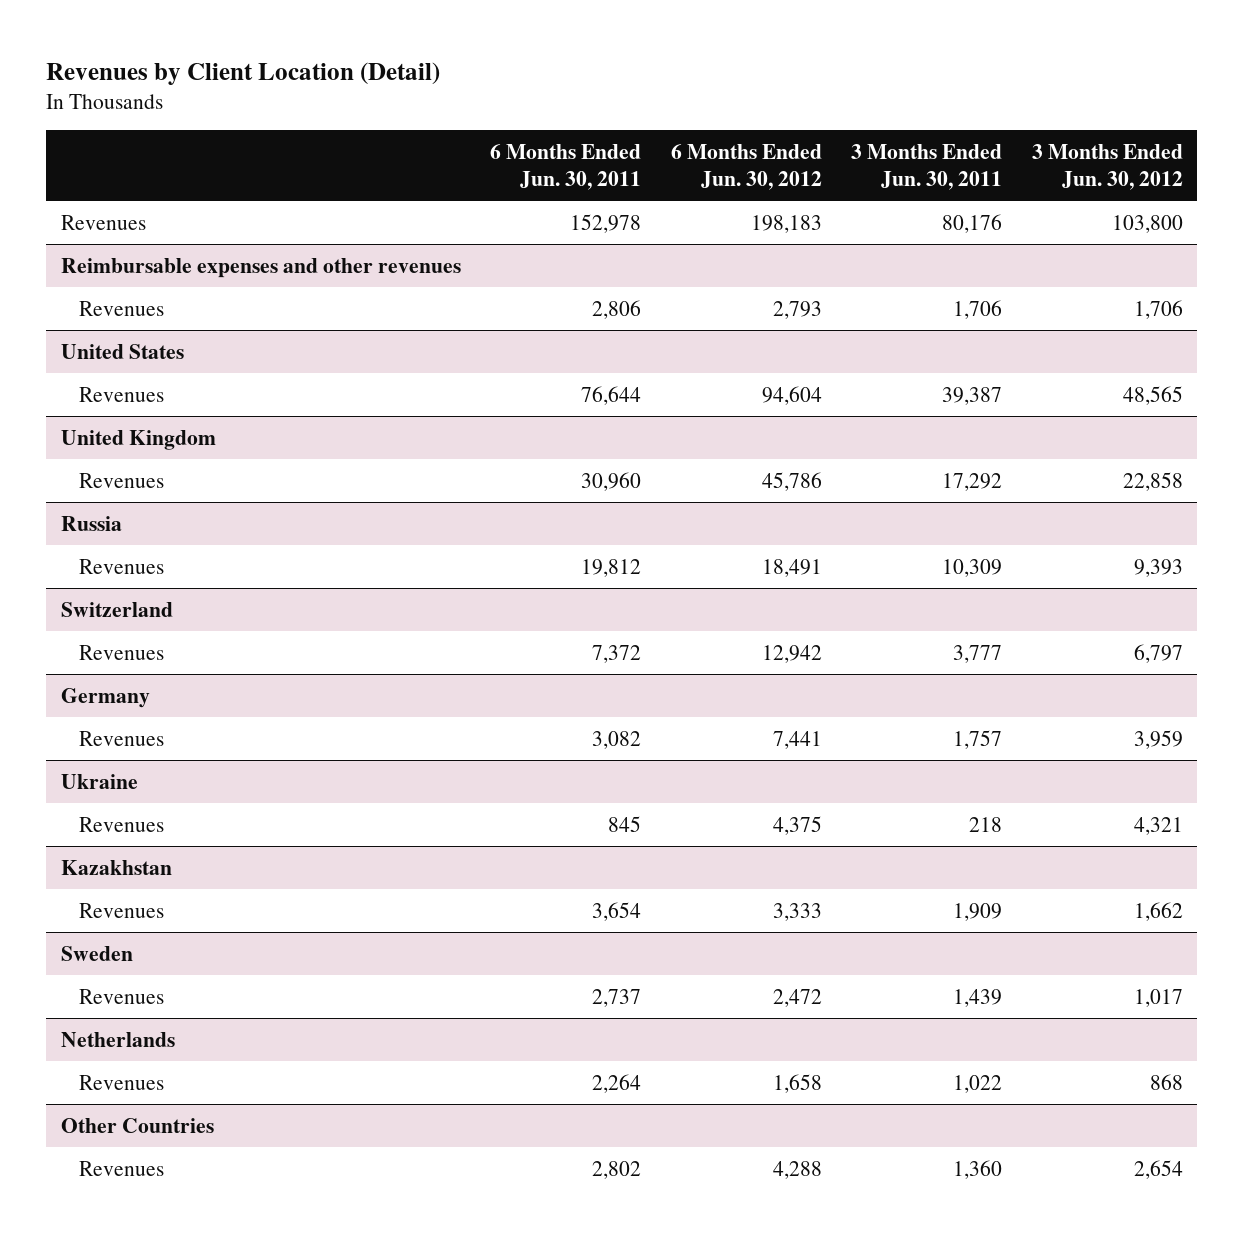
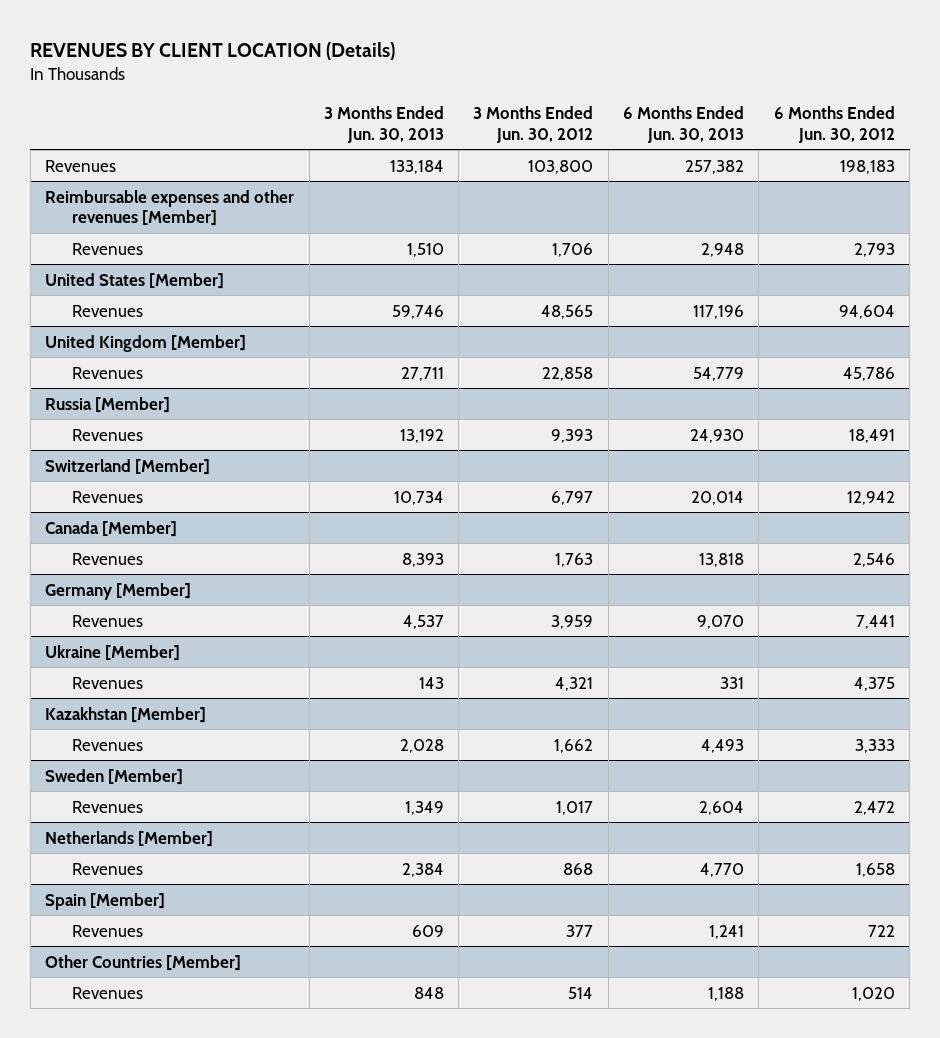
- Revenues by Client Location (Detail)
+ REVENUES BY CLIENT LOCATION (Details)
- | 6 Months Ended Jun. 30, 2011 | 6 Months Ended Jun. 30, 2012 | 3 Months Ended Jun. 30, 2011 | 3 Months Ended Jun. 30, 2012
+ | 3 Months Ended Jun. 30, 2013 | 3 Months Ended Jun. 30, 2012 | 6 Months Ended Jun. 30, 2013 | 6 Months Ended Jun. 30, 2012
- Reimbursable expenses and other revenues
+ Reimbursable expenses and other revenues [Member]
- United States
+ United States [Member]
- United Kingdom
+ United Kingdom [Member]
- Russia
+ Russia [Member]
- Switzerland
+ Switzerland [Member]
- Germany
+ Canada [Member]
+ Revenues | 8,393 | 1,763 | 13,818 | 2,546
+ Germany [Member]
- Ukraine
+ Ukraine [Member]
- Kazakhstan
+ Kazakhstan [Member]
- Sweden
+ Sweden [Member]
- Netherlands
+ Netherlands [Member]
- Other Countries
- Revenues | 2,802 | 4,288 | 1,360 | 2,654
+ Spain [Member]
+ Revenues | 609 | 377 | 1,241 | 722
+ Other Countries [Member]
+ Revenues | 848 | 514 | 1,188 | 1,020

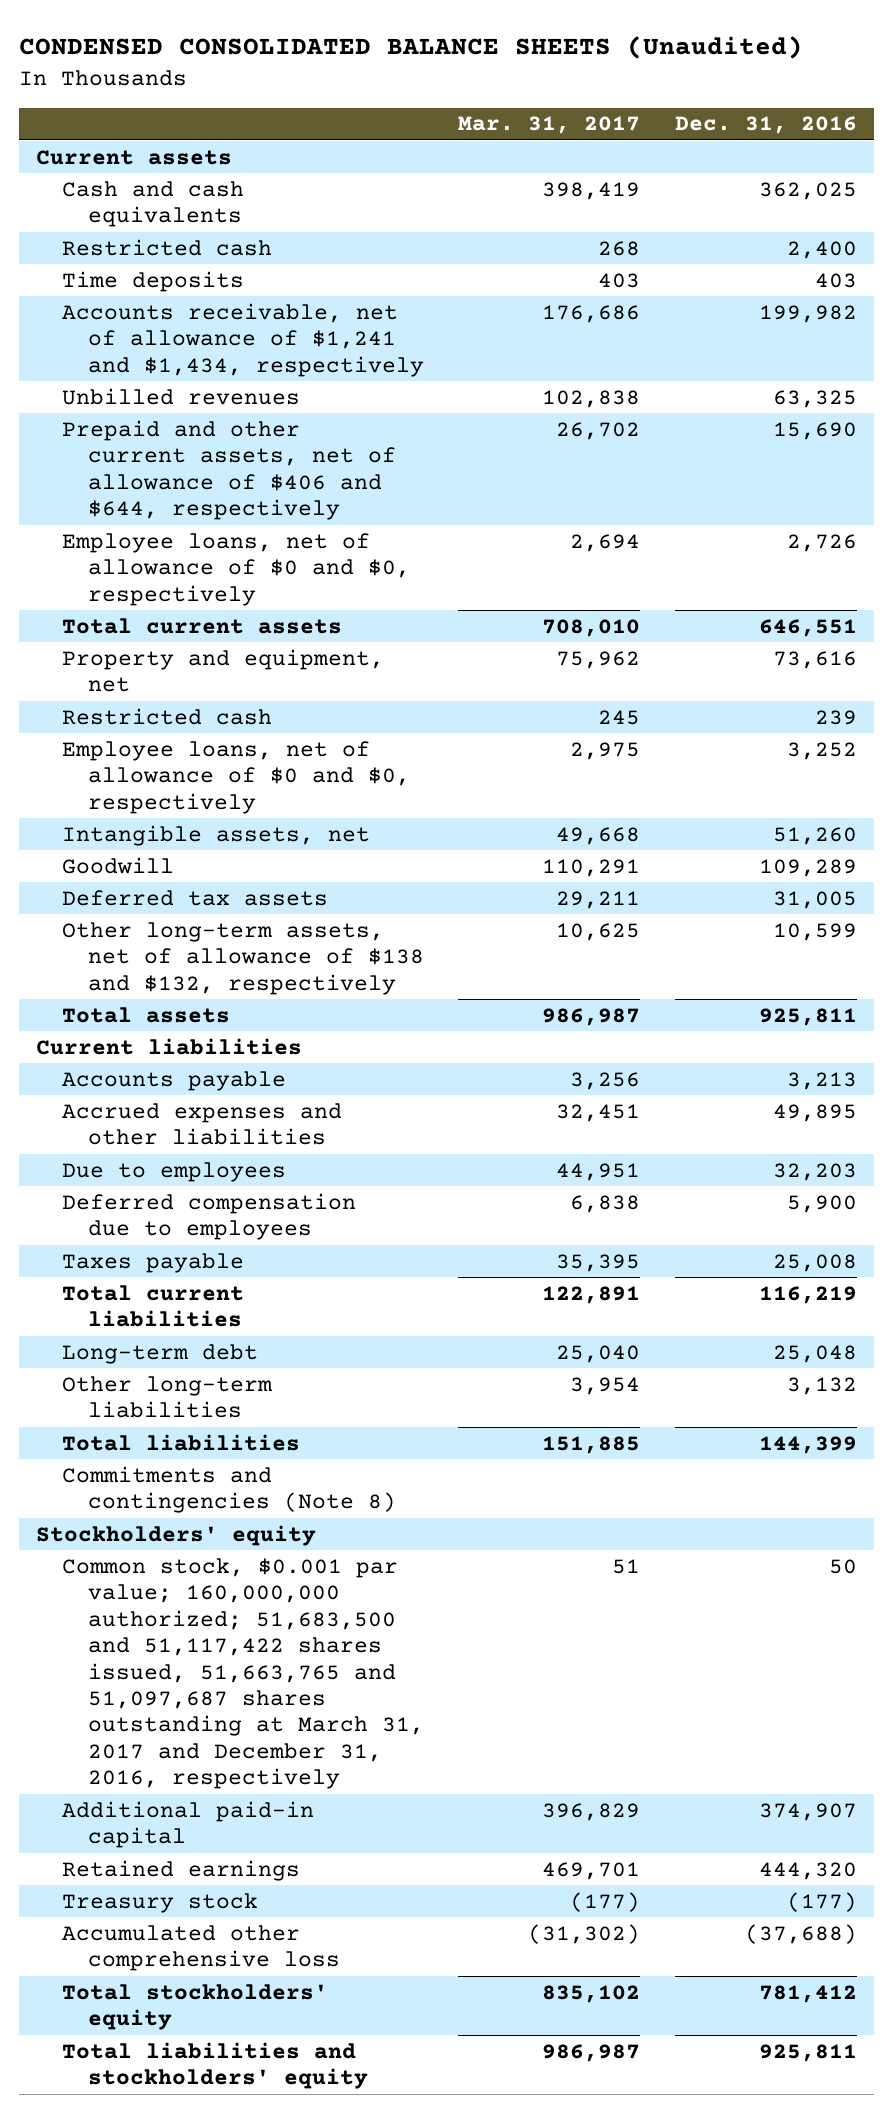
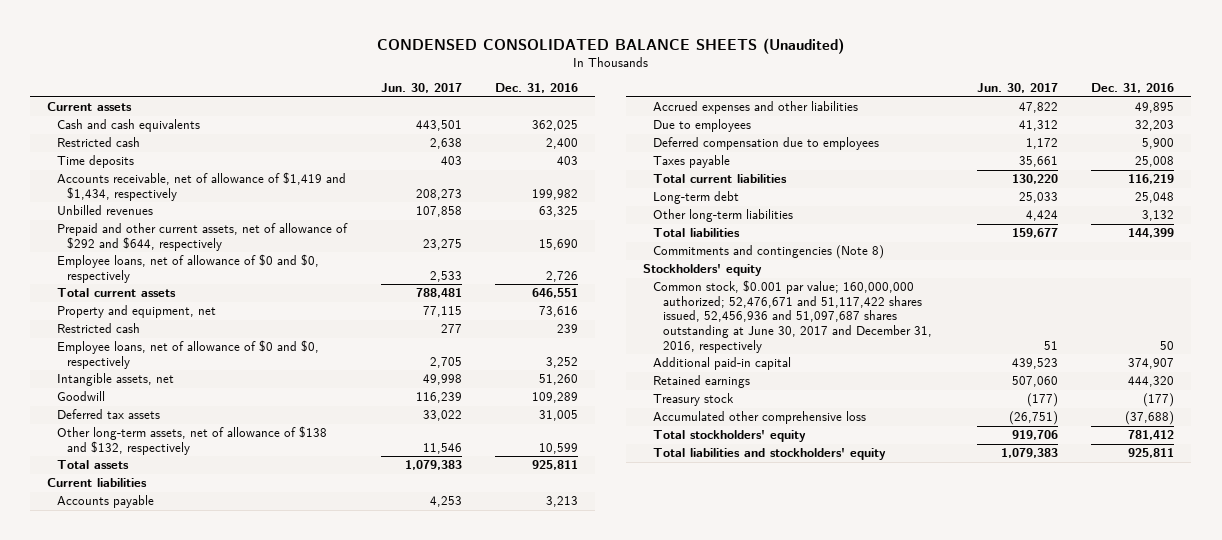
- | Mar. 31, 2017 | Dec. 31, 2016
+ | Jun. 30, 2017 | Dec. 31, 2016
- Accounts receivable, net of allowance of $1,241 and $1,434, respectively | 176,686 | 199,982
+ Accounts receivable, net of allowance of $1,419 and $1,434, respectively | 208,273 | 199,982
- Prepaid and other current assets, net of allowance of $406 and $644, respectively | 26,702 | 15,690
+ Prepaid and other current assets, net of allowance of $292 and $644, respectively | 23,275 | 15,690
- Common stock, $0.001 par value; 160,000,000 authorized; 51,683,500 and 51,117,422 shares issued, 51,663,765 and 51,097,687 shares outstanding at March 31, 2017 and December 31, 2016, respectively | 51 | 50
+ Common stock, $0.001 par value; 160,000,000 authorized; 52,476,671 and 51,117,422 shares issued, 52,456,936 and 51,097,687 shares outstanding at June 30, 2017 and December 31, 2016, respectively | 51 | 50

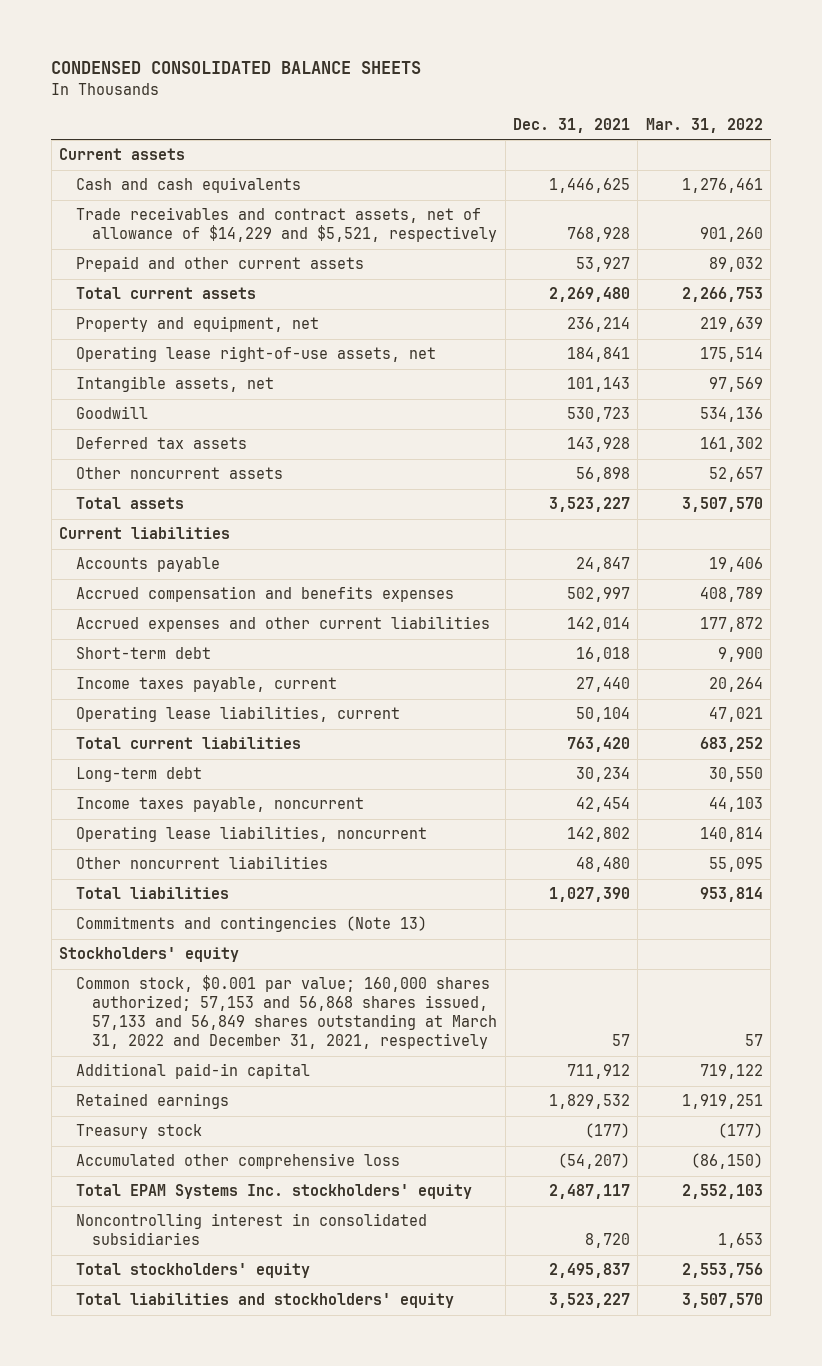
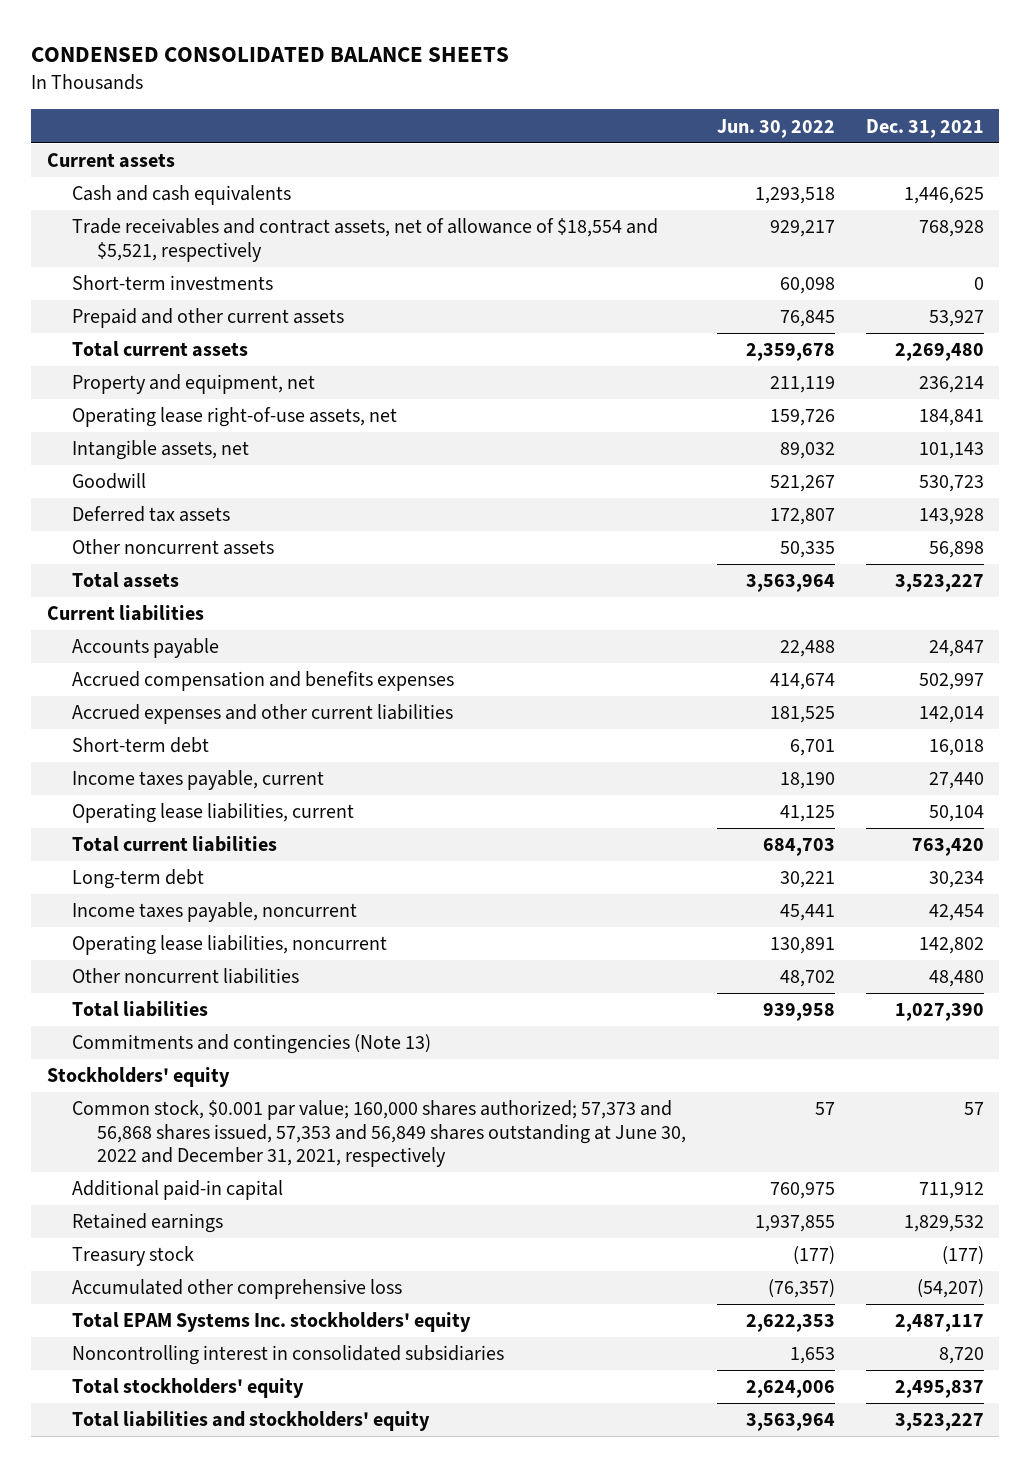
- | Dec. 31, 2021 | Mar. 31, 2022
+ | Jun. 30, 2022 | Dec. 31, 2021
- Trade receivables and contract assets, net of allowance of $14,229 and $5,521, respectively | 768,928 | 901,260
+ Trade receivables and contract assets, net of allowance of $18,554 and $5,521, respectively | 929,217 | 768,928
+ Short-term investments | 60,098 | 0
- Common stock, $0.001 par value; 160,000 shares authorized; 57,153 and 56,868 shares issued, 57,133 and 56,849 shares outstanding at March 31, 2022 and December 31, 2021, respectively | 57 | 57
+ Common stock, $0.001 par value; 160,000 shares authorized; 57,373 and 56,868 shares issued, 57,353 and 56,849 shares outstanding at June 30, 2022 and December 31, 2021, respectively | 57 | 57

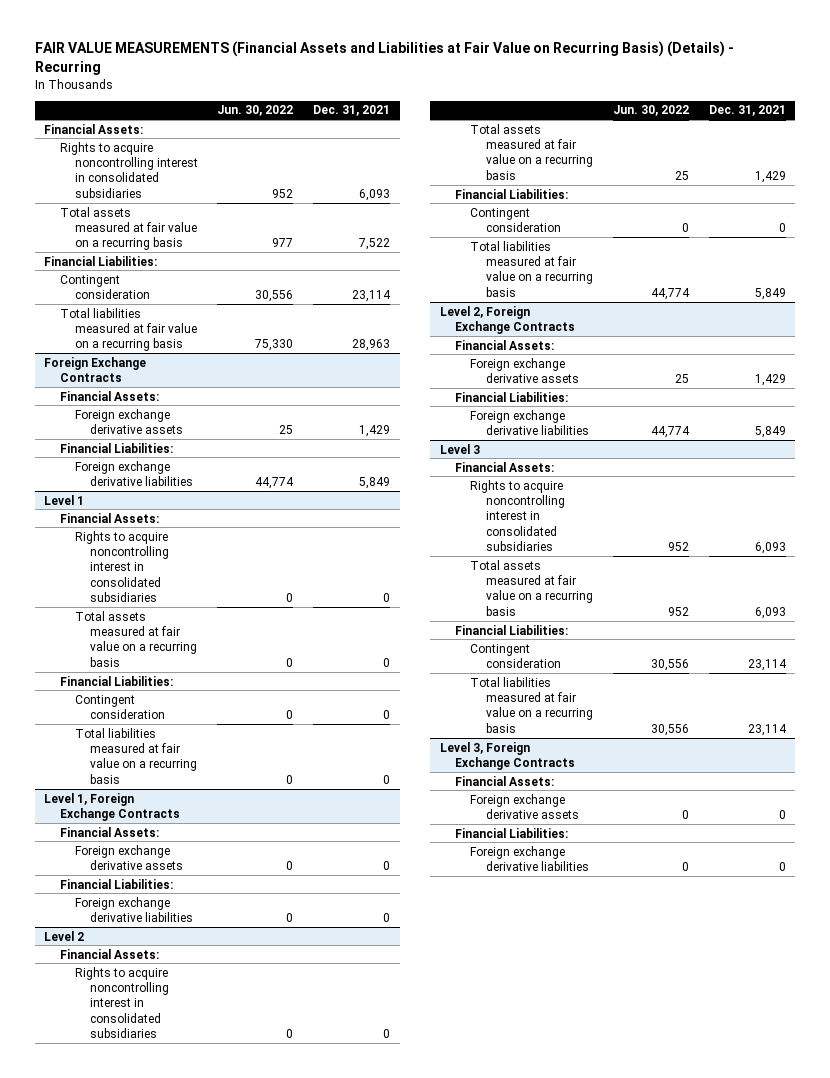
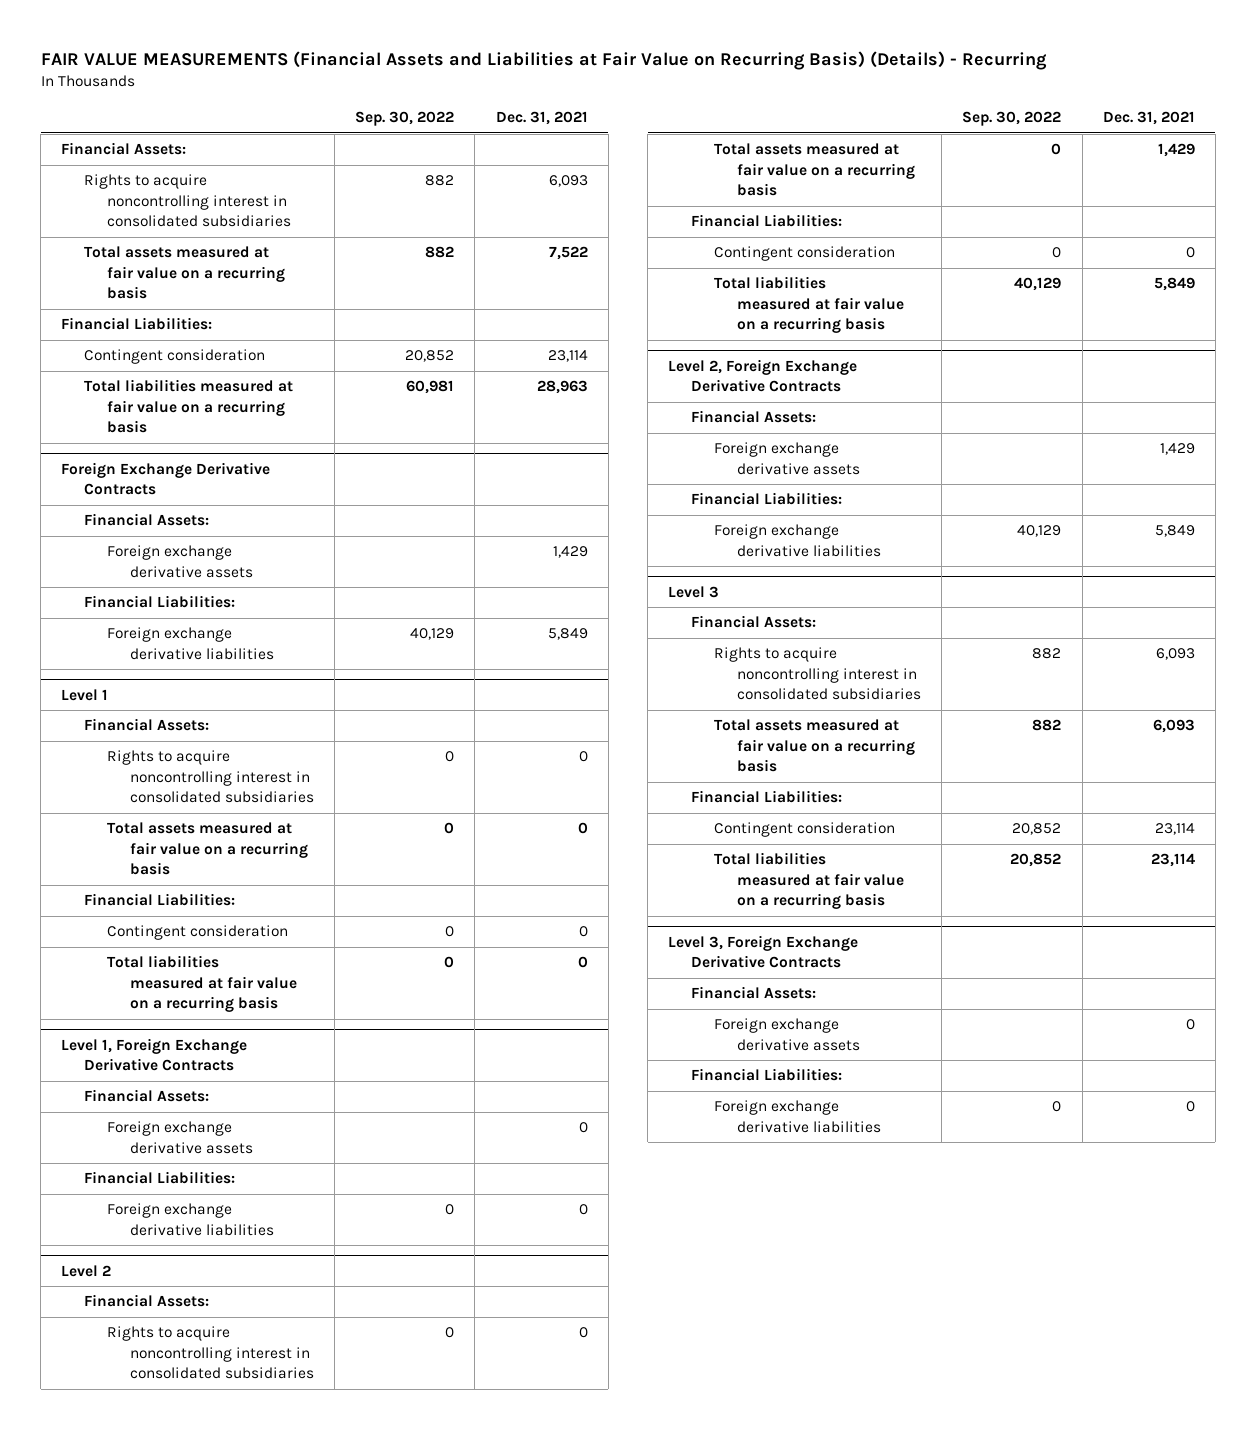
- | Jun. 30, 2022 | Dec. 31, 2021
+ | Sep. 30, 2022 | Dec. 31, 2021
- Foreign Exchange Contracts
+ Foreign Exchange Derivative Contracts
- Level 1, Foreign Exchange Contracts
+ Level 1, Foreign Exchange Derivative Contracts
- Level 2, Foreign Exchange Contracts
+ Level 2, Foreign Exchange Derivative Contracts
- Level 3, Foreign Exchange Contracts
+ Level 3, Foreign Exchange Derivative Contracts

